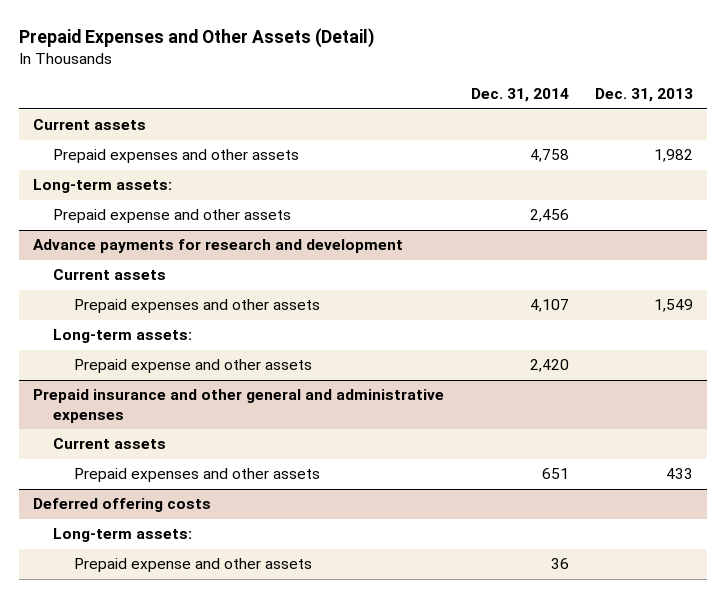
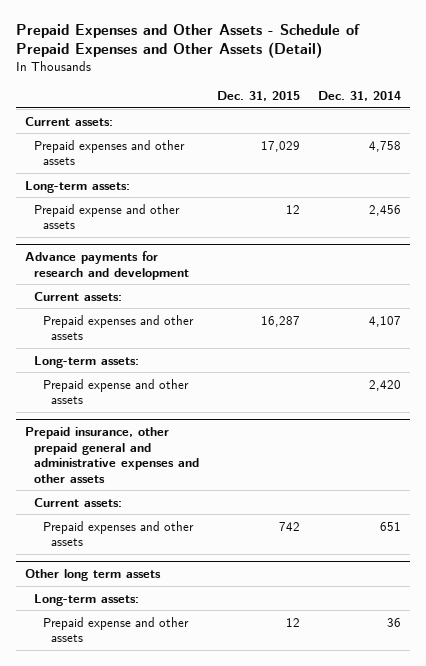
- Prepaid Expenses and Other Assets (Detail)
+ Prepaid Expenses and Other Assets - Schedule of Prepaid Expenses and Other Assets (Detail)
- | Dec. 31, 2014 | Dec. 31, 2013
+ | Dec. 31, 2015 | Dec. 31, 2014
- Current assets
+ Current assets:
@ Advance payments for research and development
- Current assets
+ Current assets:
- Prepaid insurance and other general and administrative expenses
- Current assets
+ Prepaid insurance, other prepaid general and administrative expenses and other assets
+ Current assets:
- Deferred offering costs
+ Other long term assets

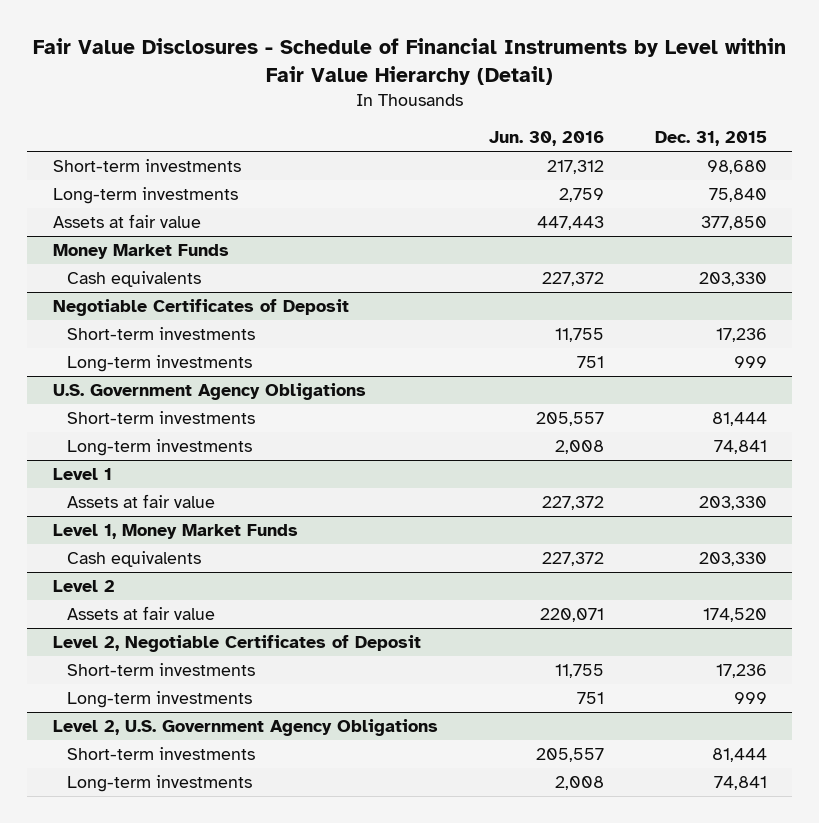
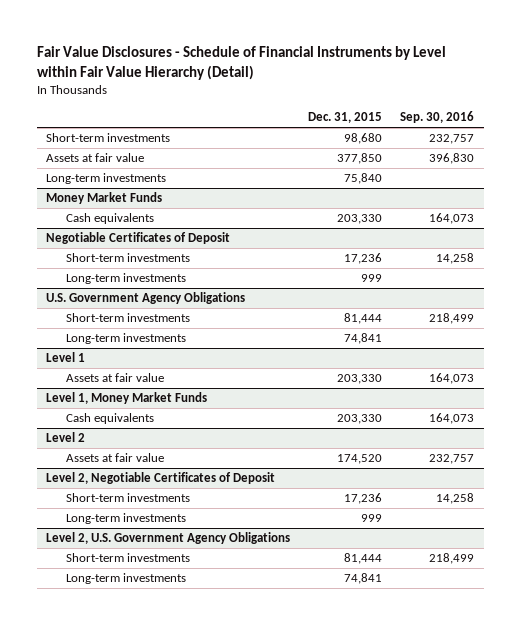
- | Jun. 30, 2016 | Dec. 31, 2015
+ | Dec. 31, 2015 | Sep. 30, 2016
moved down: Long-term investments | 75,840 |

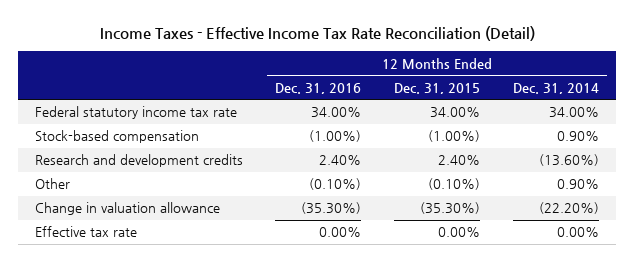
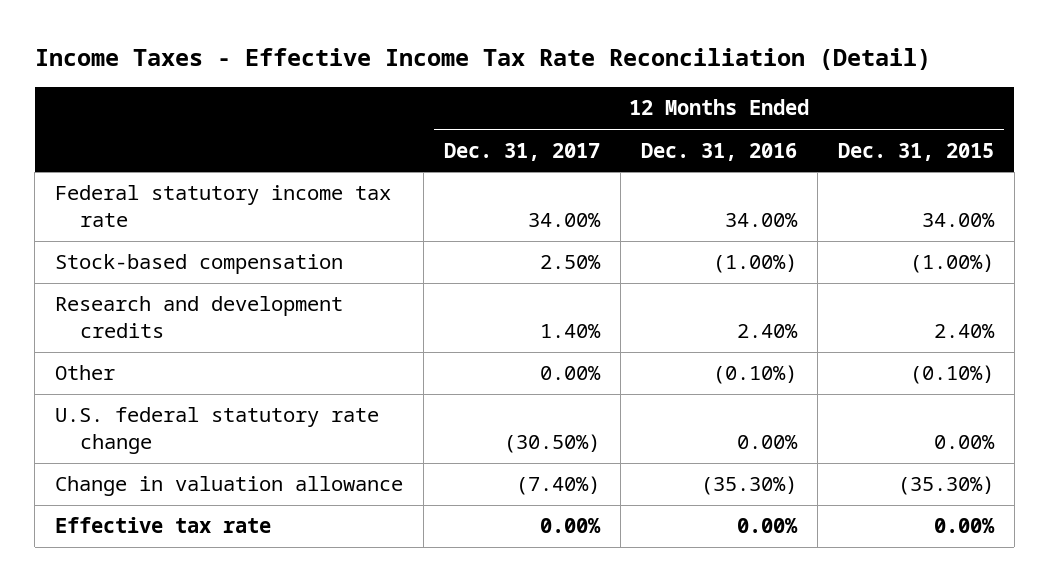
- | 12 Months Ended Dec. 31, 2016 | 12 Months Ended Dec. 31, 2015 | 12 Months Ended Dec. 31, 2014
+ | 12 Months Ended Dec. 31, 2017 | 12 Months Ended Dec. 31, 2016 | 12 Months Ended Dec. 31, 2015
+ U.S. federal statutory rate change | (30.50%) | 0.00% | 0.00%

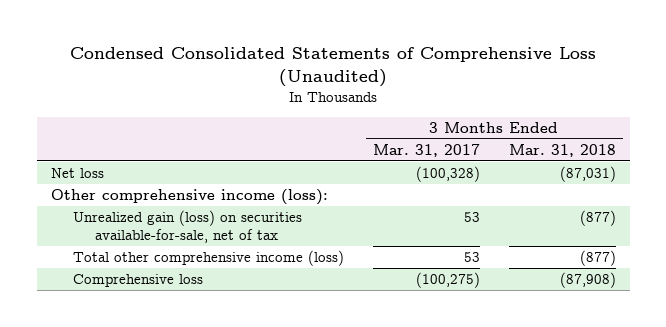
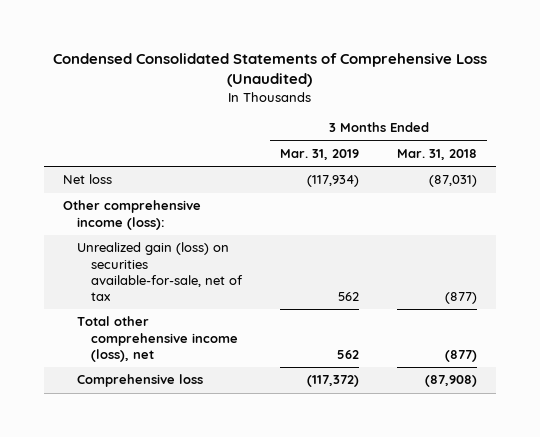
- | 3 Months Ended Mar. 31, 2017 | 3 Months Ended Mar. 31, 2018
+ | 3 Months Ended Mar. 31, 2019 | 3 Months Ended Mar. 31, 2018
- Total other comprehensive income (loss) | 53 | (877)
+ Total other comprehensive income (loss), net | 562 | (877)

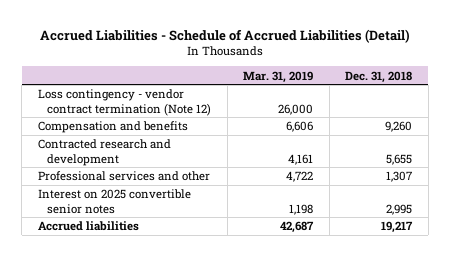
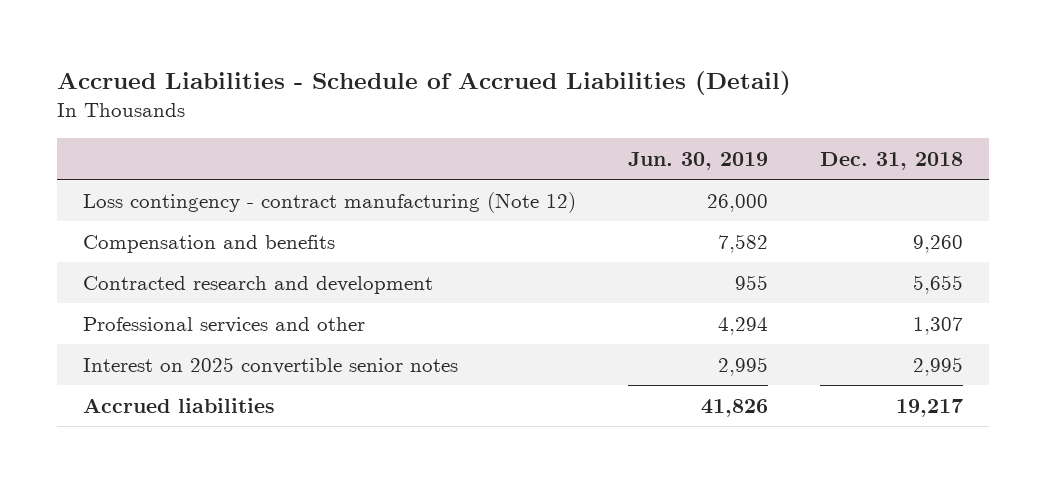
- | Mar. 31, 2019 | Dec. 31, 2018
+ | Jun. 30, 2019 | Dec. 31, 2018
- Loss contingency - vendor contract termination (Note 12) | 26,000 |
+ Loss contingency - contract manufacturing (Note 12) | 26,000 |

